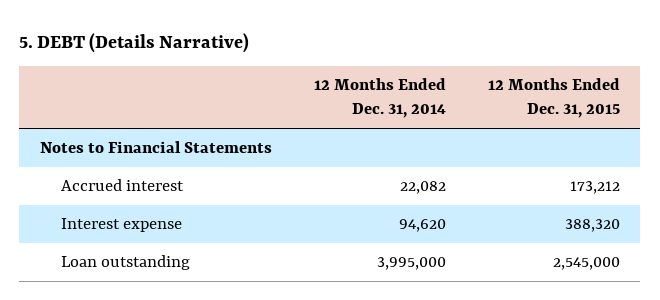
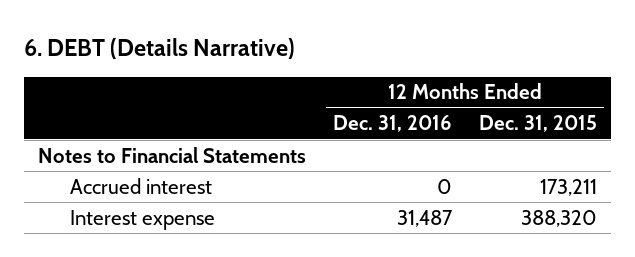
- 5. DEBT (Details Narrative)
+ 6. DEBT (Details Narrative)
- | 12 Months Ended Dec. 31, 2014 | 12 Months Ended Dec. 31, 2015
+ | 12 Months Ended Dec. 31, 2016 | 12 Months Ended Dec. 31, 2015
- Accrued interest | 22,082 | 173,212
+ Accrued interest | 0 | 173,211
- Loan outstanding | 3,995,000 | 2,545,000

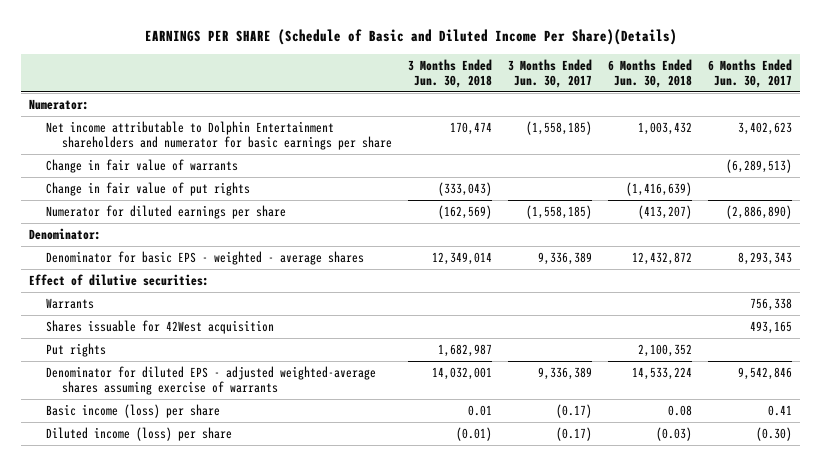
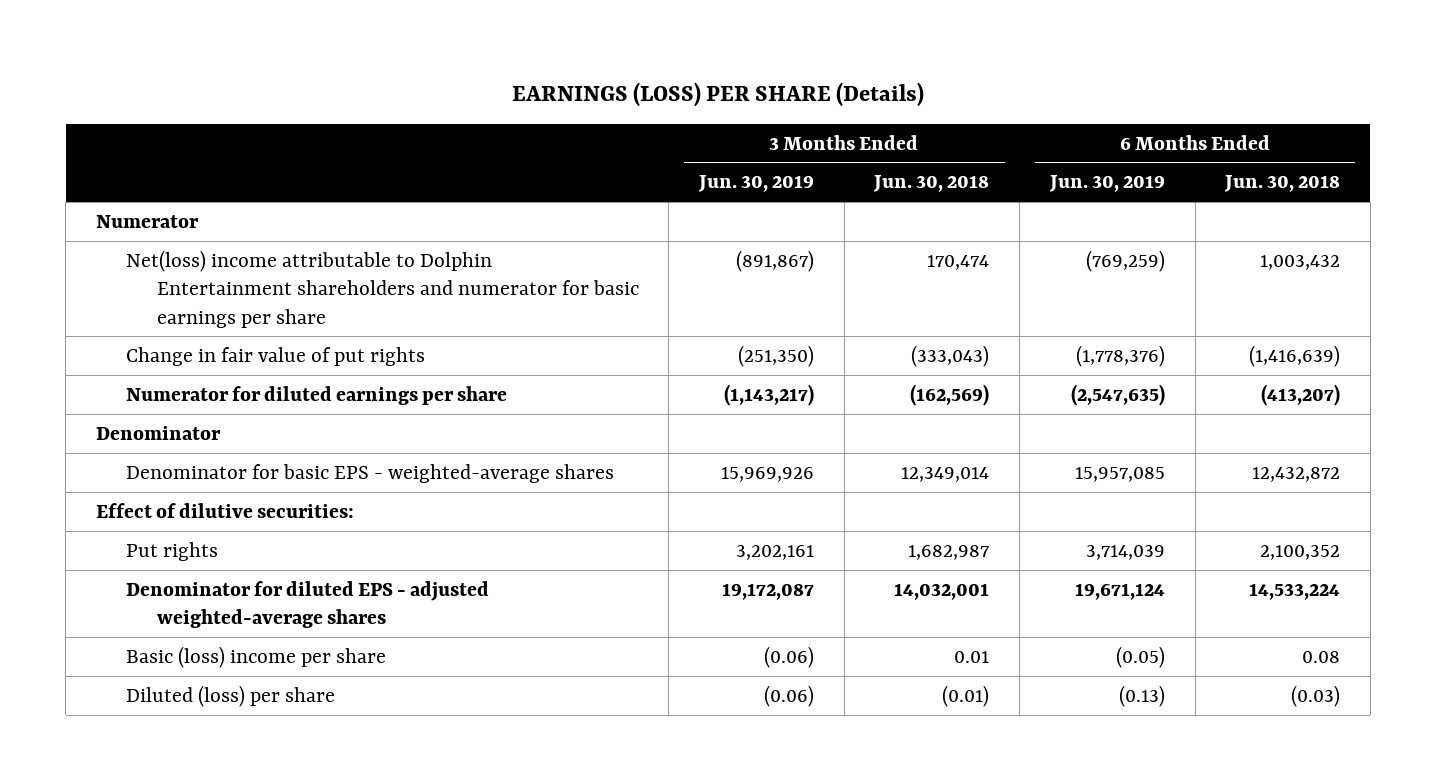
- EARNINGS PER SHARE (Schedule of Basic and Diluted Income Per Share)(Details)
+ EARNINGS (LOSS) PER SHARE (Details)
- | 3 Months Ended Jun. 30, 2018 | 3 Months Ended Jun. 30, 2017 | 6 Months Ended Jun. 30, 2018 | 6 Months Ended Jun. 30, 2017
+ | 3 Months Ended Jun. 30, 2019 | 3 Months Ended Jun. 30, 2018 | 6 Months Ended Jun. 30, 2019 | 6 Months Ended Jun. 30, 2018
- Numerator:
- Net income attributable to Dolphin Entertainment shareholders and numerator for basic earnings per share | 170,474 | (1,558,185) | 1,003,432 | 3,402,623
- Change in fair value of warrants | | | | (6,289,513)
+ Numerator
+ Net(loss) income attributable to Dolphin Entertainment shareholders and numerator for basic earnings per share | (891,867) | 170,474 | (769,259) | 1,003,432
- Denominator:
- Denominator for basic EPS - weighted - average shares | 12,349,014 | 9,336,389 | 12,432,872 | 8,293,343
+ Denominator
+ Denominator for basic EPS - weighted-average shares | 15,969,926 | 12,349,014 | 15,957,085 | 12,432,872
- Warrants | | | | 756,338
- Shares issuable for 42West acquisition | | | | 493,165
- Denominator for diluted EPS - adjusted weighted-average shares assuming exercise of warrants | 14,032,001 | 9,336,389 | 14,533,224 | 9,542,846
- Basic income (loss) per share | 0.01 | (0.17) | 0.08 | 0.41
- Diluted income (loss) per share | (0.01) | (0.17) | (0.03) | (0.30)
+ Denominator for diluted EPS - adjusted weighted-average shares | 19,172,087 | 14,032,001 | 19,671,124 | 14,533,224
+ Basic (loss) income per share | (0.06) | 0.01 | (0.05) | 0.08
+ Diluted (loss) per share | (0.06) | (0.01) | (0.13) | (0.03)

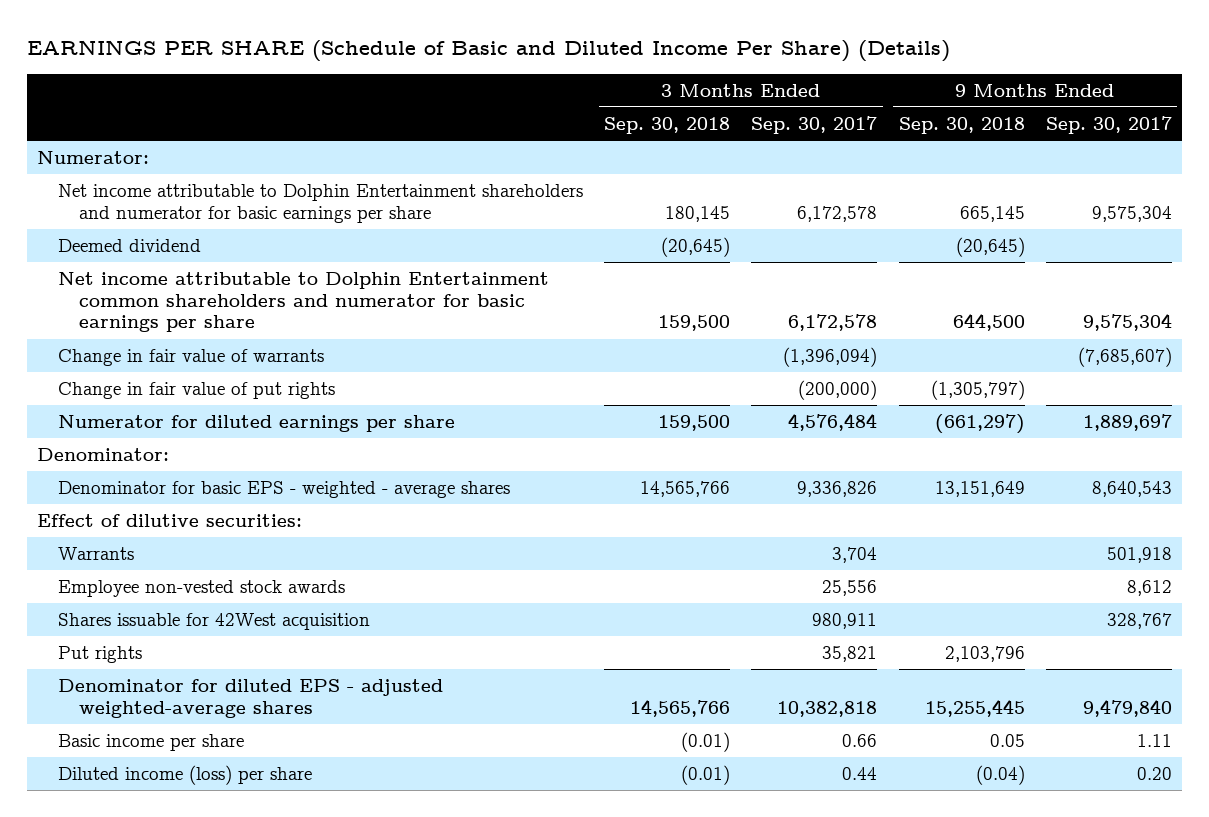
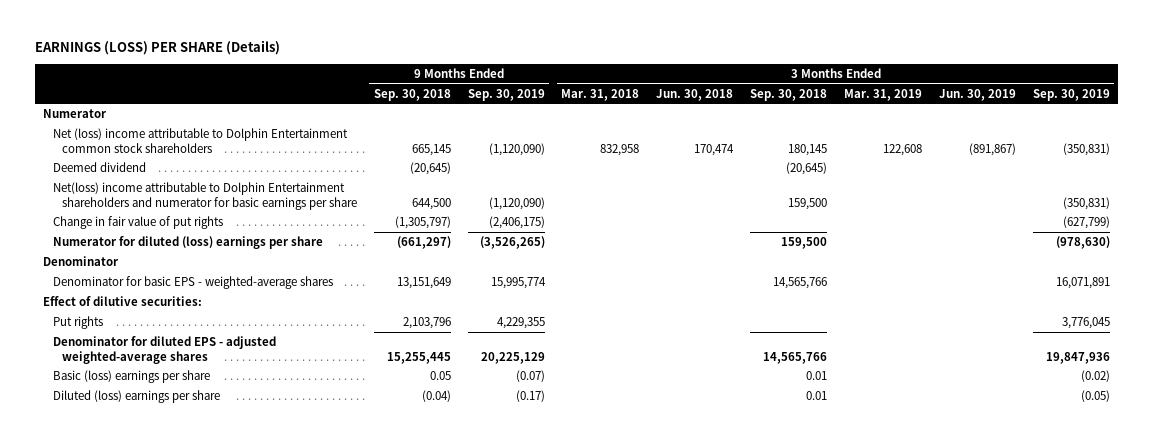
- EARNINGS PER SHARE (Schedule of Basic and Diluted Income Per Share) (Details)
+ EARNINGS (LOSS) PER SHARE (Details)
- | 3 Months Ended Sep. 30, 2018 | 3 Months Ended Sep. 30, 2017 | 9 Months Ended Sep. 30, 2018 | 9 Months Ended Sep. 30, 2017
+ | 9 Months Ended Sep. 30, 2018 | 9 Months Ended Sep. 30, 2019 | 3 Months Ended Mar. 31, 2018 | 3 Months Ended Jun. 30, 2018 | 3 Months Ended Sep. 30, 2018 | 3 Months Ended Mar. 31, 2019 | 3 Months Ended Jun. 30, 2019 | 3 Months Ended Sep. 30, 2019
- Numerator:
- Net income attributable to Dolphin Entertainment shareholders and numerator for basic earnings per share | 180,145 | 6,172,578 | 665,145 | 9,575,304
+ Numerator
+ Net (loss) income attributable to Dolphin Entertainment common stock shareholders | 665,145 | (1,120,090) | 832,958 | 170,474 | 180,145 | 122,608 | (891,867) | (350,831)
- Net income attributable to Dolphin Entertainment common shareholders and numerator for basic earnings per share | 159,500 | 6,172,578 | 644,500 | 9,575,304
- Change in fair value of warrants | | (1,396,094) | | (7,685,607)
+ Net(loss) income attributable to Dolphin Entertainment shareholders and numerator for basic earnings per share | 644,500 | (1,120,090) | | | 159,500 | | | (350,831)
- Numerator for diluted earnings per share | 159,500 | 4,576,484 | (661,297) | 1,889,697
- Denominator:
- Denominator for basic EPS - weighted - average shares | 14,565,766 | 9,336,826 | 13,151,649 | 8,640,543
+ Numerator for diluted (loss) earnings per share | (661,297) | (3,526,265) | | | 159,500 | | | (978,630)
+ Denominator
+ Denominator for basic EPS - weighted-average shares | 13,151,649 | 15,995,774 | | | 14,565,766 | | | 16,071,891
- Warrants | | 3,704 | | 501,918
- Employee non-vested stock awards | | 25,556 | | 8,612
- Shares issuable for 42West acquisition | | 980,911 | | 328,767
- Basic income per share | (0.01) | 0.66 | 0.05 | 1.11
- Diluted income (loss) per share | (0.01) | 0.44 | (0.04) | 0.20
+ Basic (loss) earnings per share | 0.05 | (0.07) | | | 0.01 | | | (0.02)
+ Diluted (loss) earnings per share | (0.04) | (0.17) | | | 0.01 | | | (0.05)

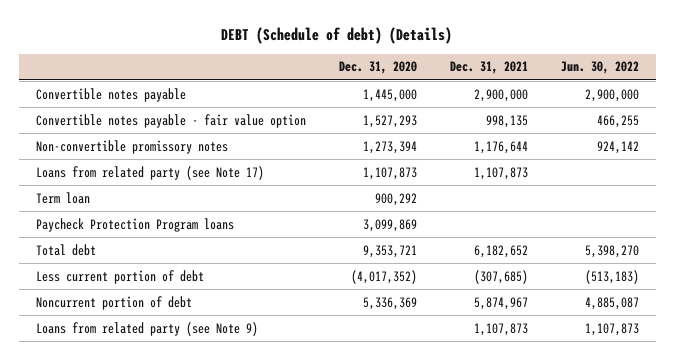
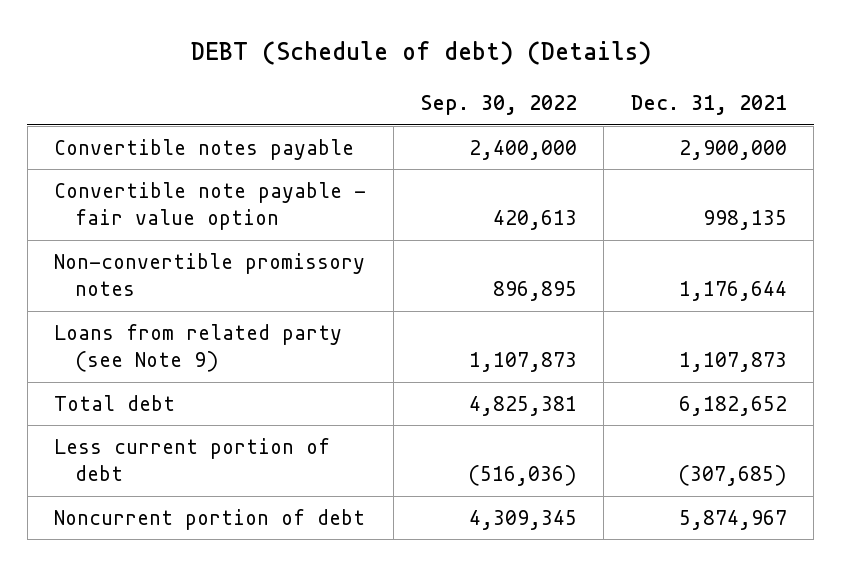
- | Dec. 31, 2020 | Dec. 31, 2021 | Jun. 30, 2022
+ | Sep. 30, 2022 | Dec. 31, 2021
- Convertible notes payable - fair value option | 1,527,293 | 998,135 | 466,255
+ Convertible note payable - fair value option | 420,613 | 998,135
- Loans from related party (see Note 17) | 1,107,873 | 1,107,873 |
- Term loan | 900,292 | |
- Paycheck Protection Program loans | 3,099,869 | |
moved up: Loans from related party (see Note 9) | 1,107,873 | 1,107,873

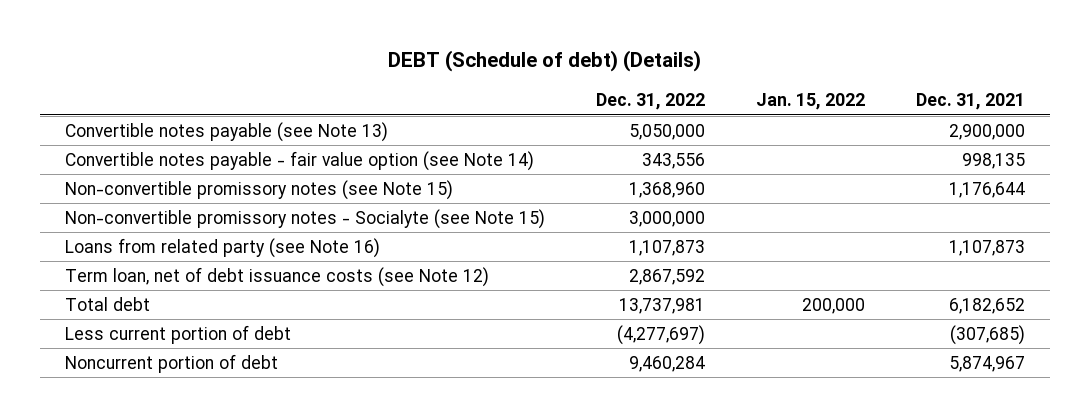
- | Sep. 30, 2022 | Dec. 31, 2021
+ | Dec. 31, 2022 | Jan. 15, 2022 | Dec. 31, 2021
- Convertible notes payable | 2,400,000 | 2,900,000
- Convertible note payable - fair value option | 420,613 | 998,135
- Non-convertible promissory notes | 896,895 | 1,176,644
- Loans from related party (see Note 9) | 1,107,873 | 1,107,873
+ Convertible notes payable (see Note 13) | 5,050,000 | | 2,900,000
+ Convertible notes payable - fair value option (see Note 14) | 343,556 | | 998,135
+ Non-convertible promissory notes (see Note 15) | 1,368,960 | | 1,176,644
+ Non-convertible promissory notes - Socialyte (see Note 15) | 3,000,000 | |
+ Loans from related party (see Note 16) | 1,107,873 | | 1,107,873
+ Term loan, net of debt issuance costs (see Note 12) | 2,867,592 | |

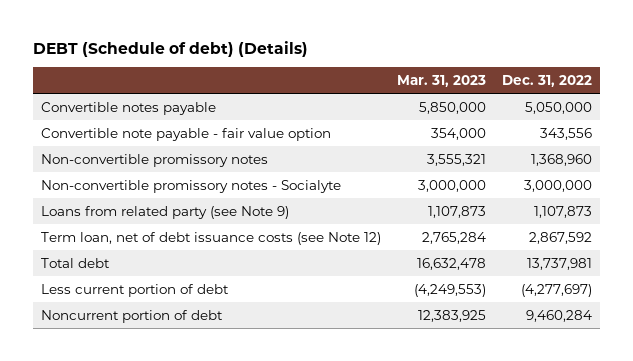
- | Dec. 31, 2022 | Jan. 15, 2022 | Dec. 31, 2021
+ | Mar. 31, 2023 | Dec. 31, 2022
- Convertible notes payable (see Note 13) | 5,050,000 | | 2,900,000
- Convertible notes payable - fair value option (see Note 14) | 343,556 | | 998,135
- Non-convertible promissory notes (see Note 15) | 1,368,960 | | 1,176,644
- Non-convertible promissory notes - Socialyte (see Note 15) | 3,000,000 | |
- Loans from related party (see Note 16) | 1,107,873 | | 1,107,873
+ Convertible notes payable | 5,850,000 | 5,050,000
+ Convertible note payable - fair value option | 354,000 | 343,556
+ Non-convertible promissory notes | 3,555,321 | 1,368,960
+ Non-convertible promissory notes - Socialyte | 3,000,000 | 3,000,000
+ Loans from related party (see Note 9) | 1,107,873 | 1,107,873

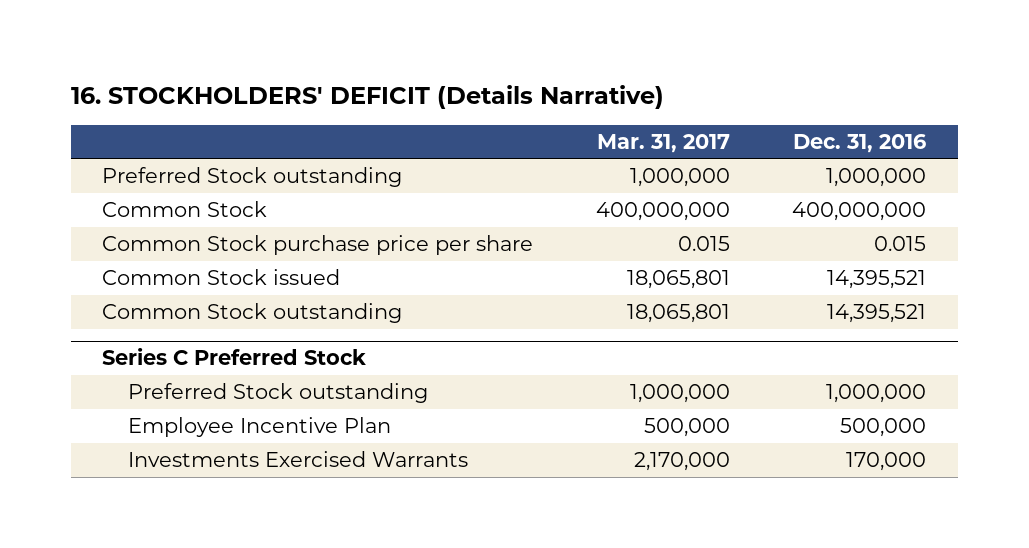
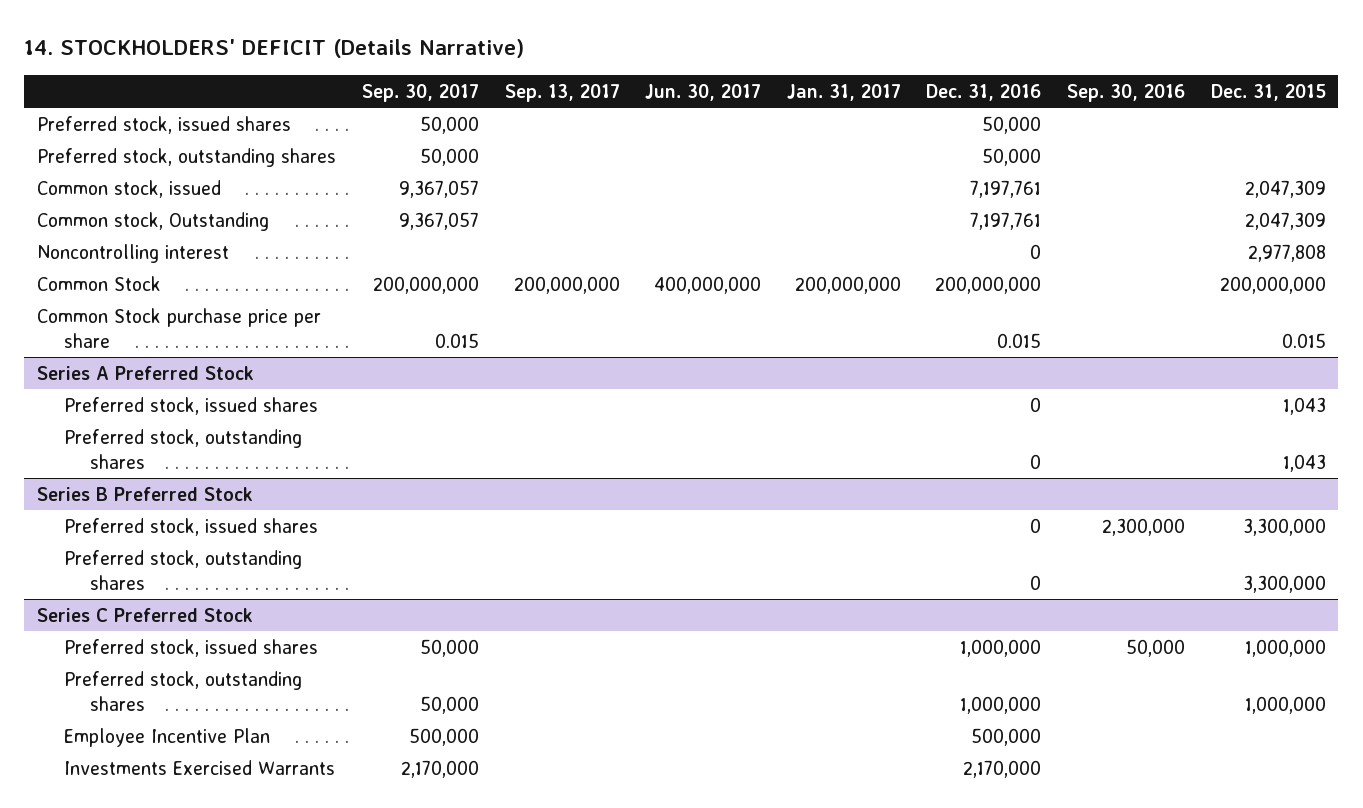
- 16. STOCKHOLDERS' DEFICIT (Details Narrative)
+ 14. STOCKHOLDERS' DEFICIT (Details Narrative)
- | Mar. 31, 2017 | Dec. 31, 2016
+ | Sep. 30, 2017 | Sep. 13, 2017 | Jun. 30, 2017 | Jan. 31, 2017 | Dec. 31, 2016 | Sep. 30, 2016 | Dec. 31, 2015
- Preferred Stock outstanding | 1,000,000 | 1,000,000
- Common Stock | 400,000,000 | 400,000,000
+ Preferred stock, issued shares | 50,000 | | | | 50,000 | |
+ Preferred stock, outstanding shares | 50,000 | | | | 50,000 | |
+ Common stock, issued | 9,367,057 | | | | 7,197,761 | | 2,047,309
+ Common stock, Outstanding | 9,367,057 | | | | 7,197,761 | | 2,047,309
+ Noncontrolling interest | | | | | 0 | | 2,977,808
+ Common Stock | 200,000,000 | 200,000,000 | 400,000,000 | 200,000,000 | 200,000,000 | | 200,000,000
- Common Stock issued | 18,065,801 | 14,395,521
- Common Stock outstanding | 18,065,801 | 14,395,521
+ Series A Preferred Stock
+ Preferred stock, issued shares | | | | | 0 | | 1,043
+ Preferred stock, outstanding shares | | | | | 0 | | 1,043
+ Series B Preferred Stock
+ Preferred stock, issued shares | | | | | 0 | 2,300,000 | 3,300,000
+ Preferred stock, outstanding shares | | | | | 0 | | 3,300,000
@ Series C Preferred Stock
- Preferred Stock outstanding | 1,000,000 | 1,000,000
+ Preferred stock, issued shares | 50,000 | | | | 1,000,000 | 50,000 | 1,000,000
+ Preferred stock, outstanding shares | 50,000 | | | | 1,000,000 | | 1,000,000
- Investments Exercised Warrants | 2,170,000 | 170,000
+ Investments Exercised Warrants | 2,170,000 | | | | 2,170,000 | |

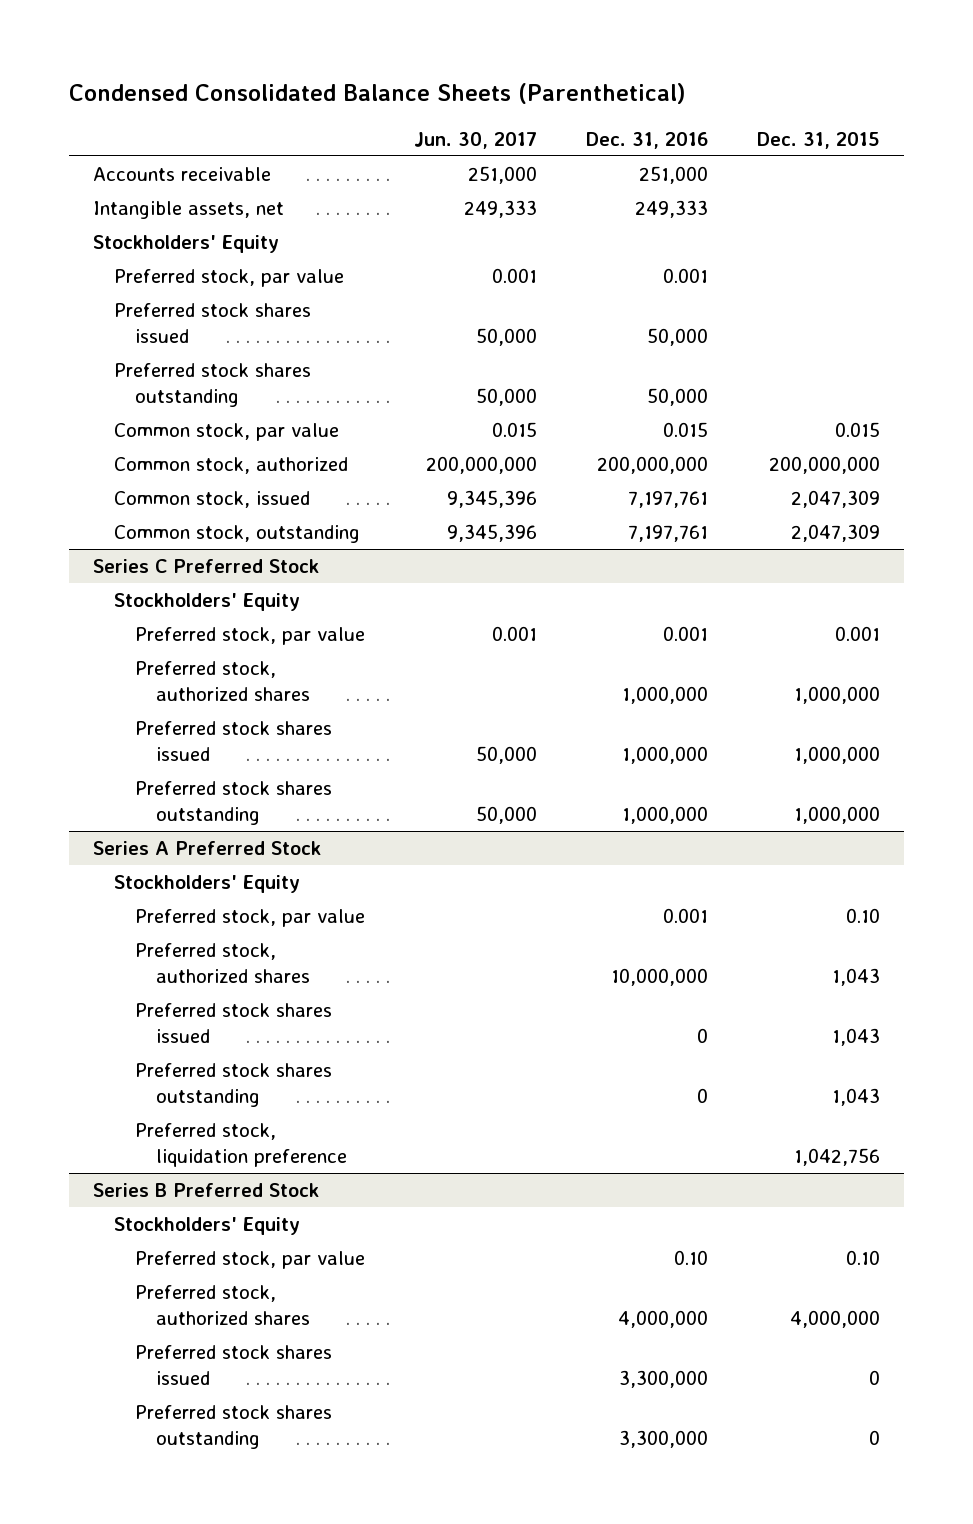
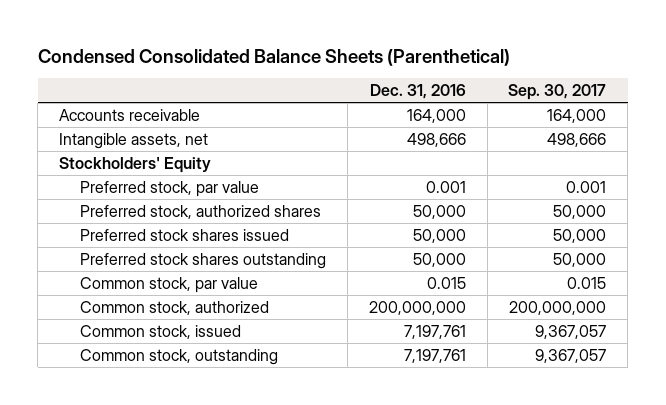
- | Jun. 30, 2017 | Dec. 31, 2016 | Dec. 31, 2015
+ | Dec. 31, 2016 | Sep. 30, 2017
- Accounts receivable | 251,000 | 251,000 |
- Intangible assets, net | 249,333 | 249,333 |
+ Accounts receivable | 164,000 | 164,000
+ Intangible assets, net | 498,666 | 498,666
+ Preferred stock, authorized shares | 50,000 | 50,000
- Series C Preferred Stock
- Stockholders' Equity
- Preferred stock, par value | 0.001 | 0.001 | 0.001
- Preferred stock, authorized shares | | 1,000,000 | 1,000,000
- Preferred stock shares issued | 50,000 | 1,000,000 | 1,000,000
- Preferred stock shares outstanding | 50,000 | 1,000,000 | 1,000,000
- Series A Preferred Stock
- Stockholders' Equity
- Preferred stock, par value | | 0.001 | 0.10
- Preferred stock, authorized shares | | 10,000,000 | 1,043
- Preferred stock shares issued | | 0 | 1,043
- Preferred stock shares outstanding | | 0 | 1,043
- Preferred stock, liquidation preference | | | 1,042,756
- Series B Preferred Stock
- Stockholders' Equity
- Preferred stock, par value | | 0.10 | 0.10
- Preferred stock, authorized shares | | 4,000,000 | 4,000,000
- Preferred stock shares issued | | 3,300,000 | 0
- Preferred stock shares outstanding | | 3,300,000 | 0

